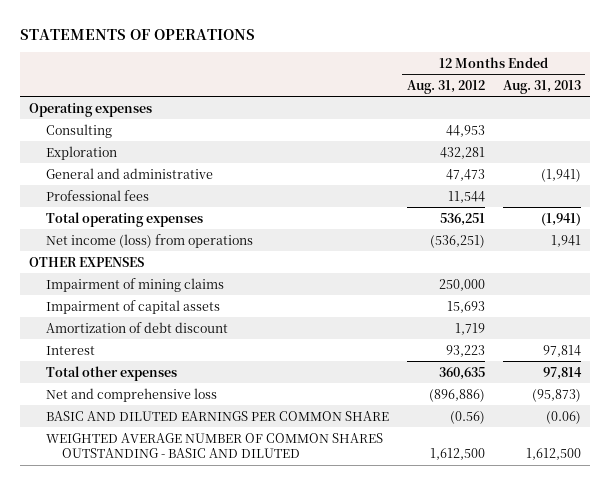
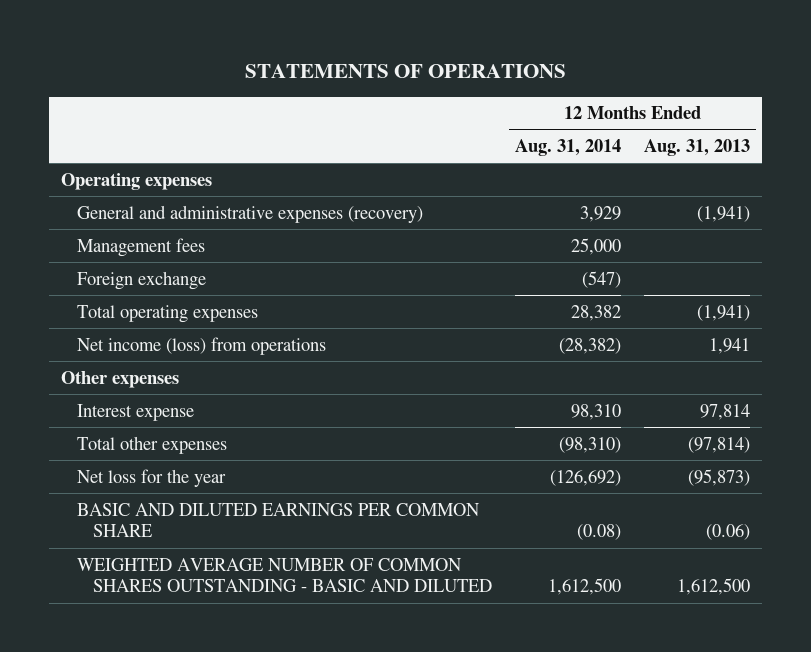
- | 12 Months Ended Aug. 31, 2012 | 12 Months Ended Aug. 31, 2013
+ | 12 Months Ended Aug. 31, 2014 | 12 Months Ended Aug. 31, 2013
- Consulting | 44,953 |
- Exploration | 432,281 |
- General and administrative | 47,473 | (1,941)
- Professional fees | 11,544 |
+ General and administrative expenses (recovery) | 3,929 | (1,941)
+ Management fees | 25,000 |
+ Foreign exchange | (547) |
- OTHER EXPENSES
- Impairment of mining claims | 250,000 |
- Impairment of capital assets | 15,693 |
- Amortization of debt discount | 1,719 |
- Interest | 93,223 | 97,814
- Total other expenses | 360,635 | 97,814
- Net and comprehensive loss | (896,886) | (95,873)
+ Other expenses
+ Interest expense | 98,310 | 97,814
+ Total other expenses | (98,310) | (97,814)
+ Net loss for the year | (126,692) | (95,873)

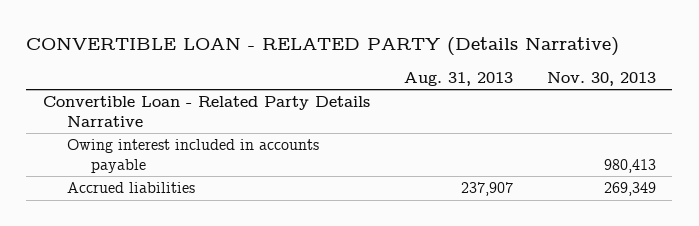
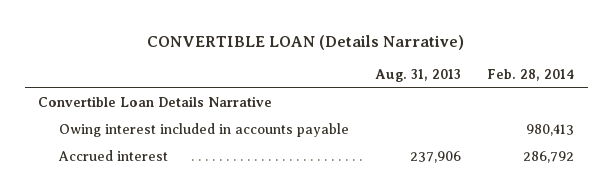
- CONVERTIBLE LOAN - RELATED PARTY (Details Narrative)
+ CONVERTIBLE LOAN (Details Narrative)
- | Aug. 31, 2013 | Nov. 30, 2013
+ | Aug. 31, 2013 | Feb. 28, 2014
- Convertible Loan - Related Party Details Narrative
+ Convertible Loan Details Narrative
- Accrued liabilities | 237,907 | 269,349
+ Accrued interest | 237,906 | 286,792

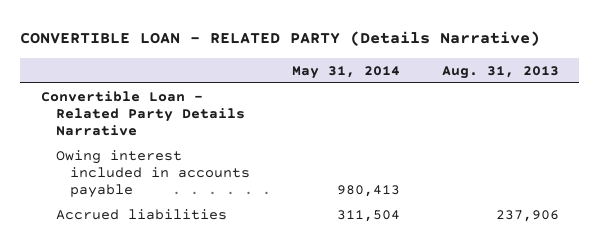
- CONVERTIBLE LOAN (Details Narrative)
+ CONVERTIBLE LOAN - RELATED PARTY (Details Narrative)
- | Aug. 31, 2013 | Feb. 28, 2014
+ | May 31, 2014 | Aug. 31, 2013
- Convertible Loan Details Narrative
+ Convertible Loan - Related Party Details Narrative
- Accrued interest | 237,906 | 286,792
+ Accrued liabilities | 311,504 | 237,906

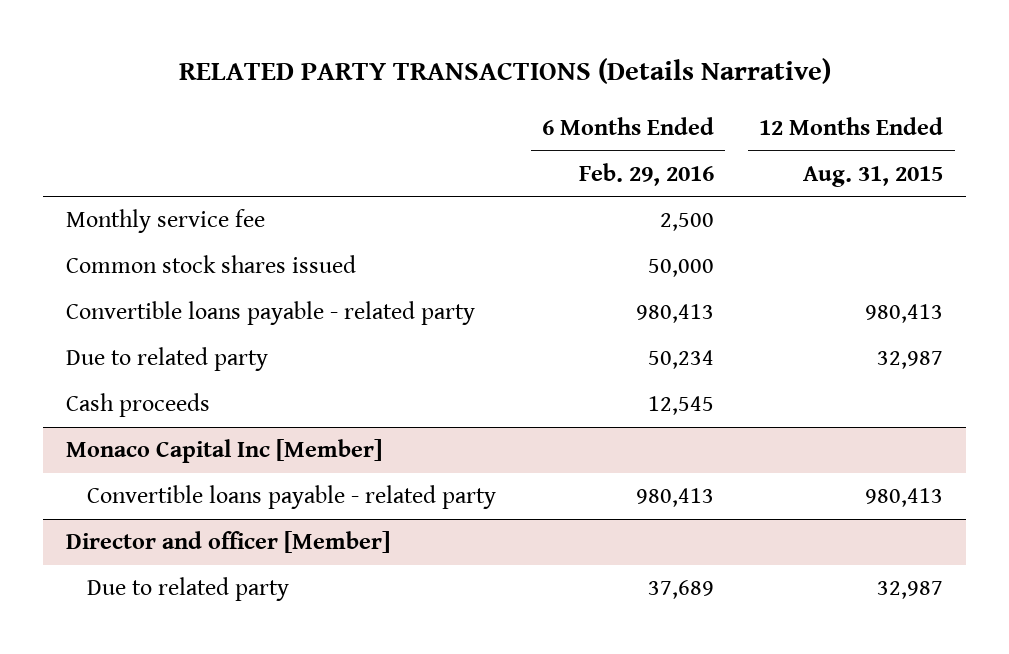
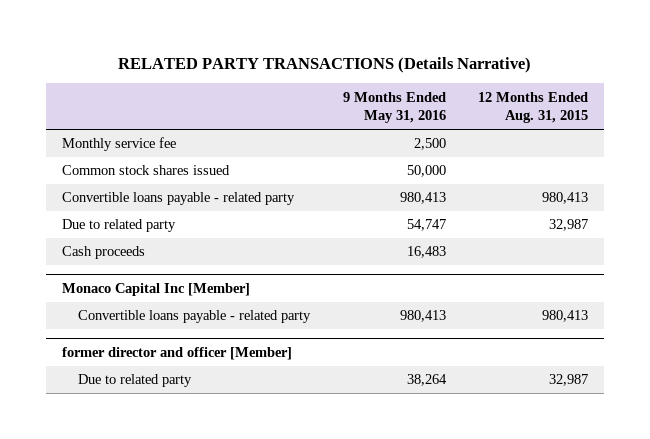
- | 6 Months Ended Feb. 29, 2016 | 12 Months Ended Aug. 31, 2015
+ | 9 Months Ended May 31, 2016 | 12 Months Ended Aug. 31, 2015
- Director and officer [Member]
+ former director and officer [Member]

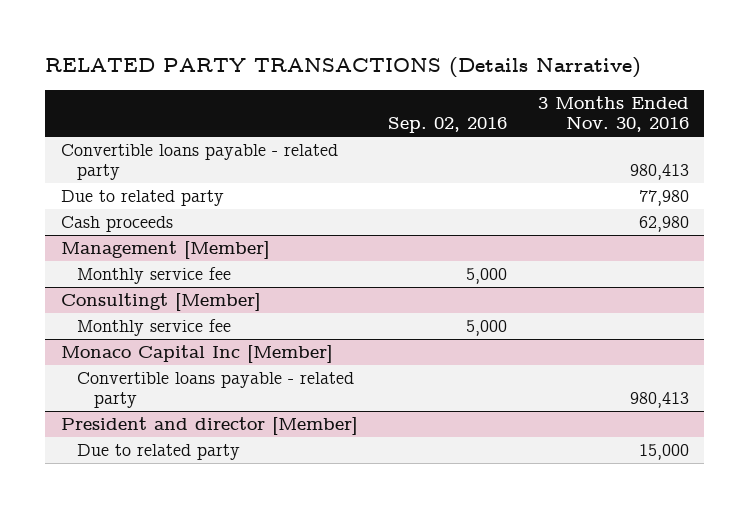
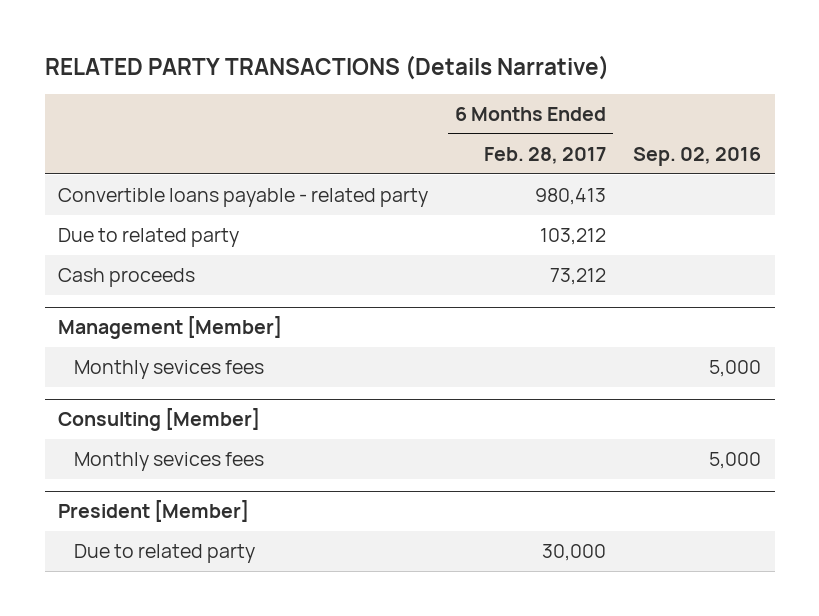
- | Sep. 02, 2016 | 3 Months Ended Nov. 30, 2016
+ | 6 Months Ended Feb. 28, 2017 | Sep. 02, 2016
@ Management [Member]
- Monthly service fee | 5,000 |
- Consultingt [Member]
- Monthly service fee | 5,000 |
- Monaco Capital Inc [Member]
- Convertible loans payable - related party | | 980,413
- President and director [Member]
- Due to related party | | 15,000
@ Management [Member]
+ Monthly sevices fees | | 5,000
+ Consulting [Member]
+ Monthly sevices fees | | 5,000
+ President [Member]
+ Due to related party | 30,000 |

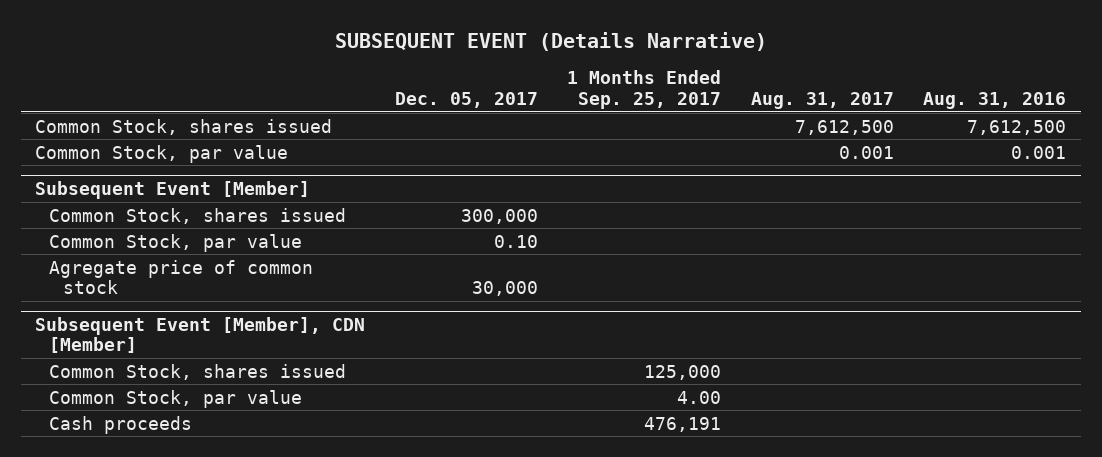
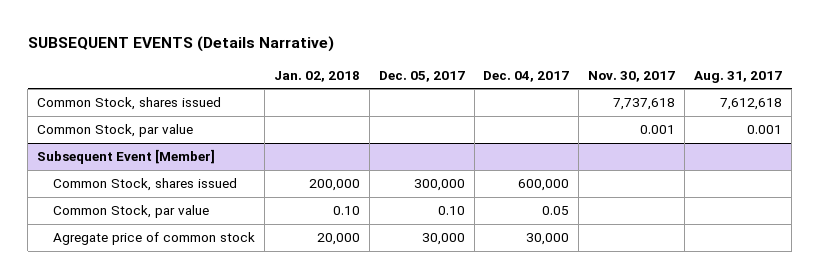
- SUBSEQUENT EVENT (Details Narrative)
+ SUBSEQUENT EVENTS (Details Narrative)
- | Dec. 05, 2017 | 1 Months Ended Sep. 25, 2017 | Aug. 31, 2017 | Aug. 31, 2016
+ | Jan. 02, 2018 | Dec. 05, 2017 | Dec. 04, 2017 | Nov. 30, 2017 | Aug. 31, 2017
- Common Stock, shares issued | | | 7,612,500 | 7,612,500
+ Common Stock, shares issued | | | | 7,737,618 | 7,612,618
- Subsequent Event [Member], CDN [Member]
- Common Stock, shares issued | | 125,000 | |
- Common Stock, par value | | 4.00 | |
- Cash proceeds | | 476,191 | |

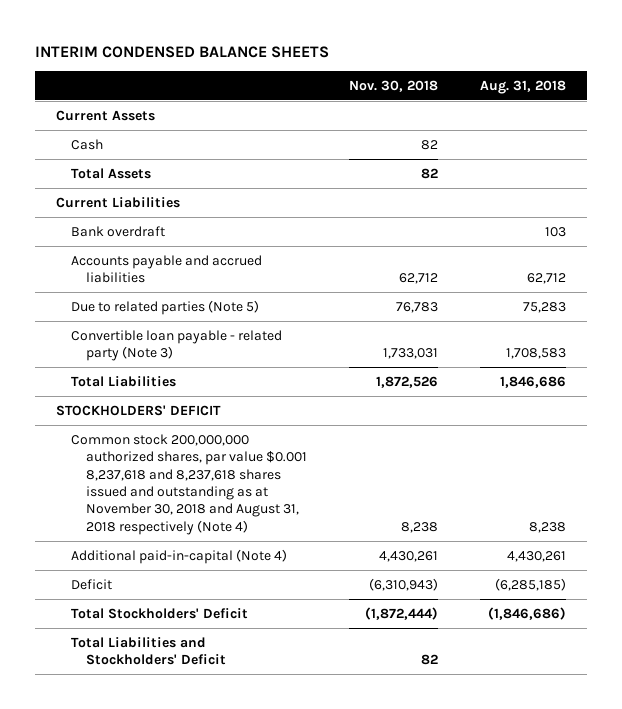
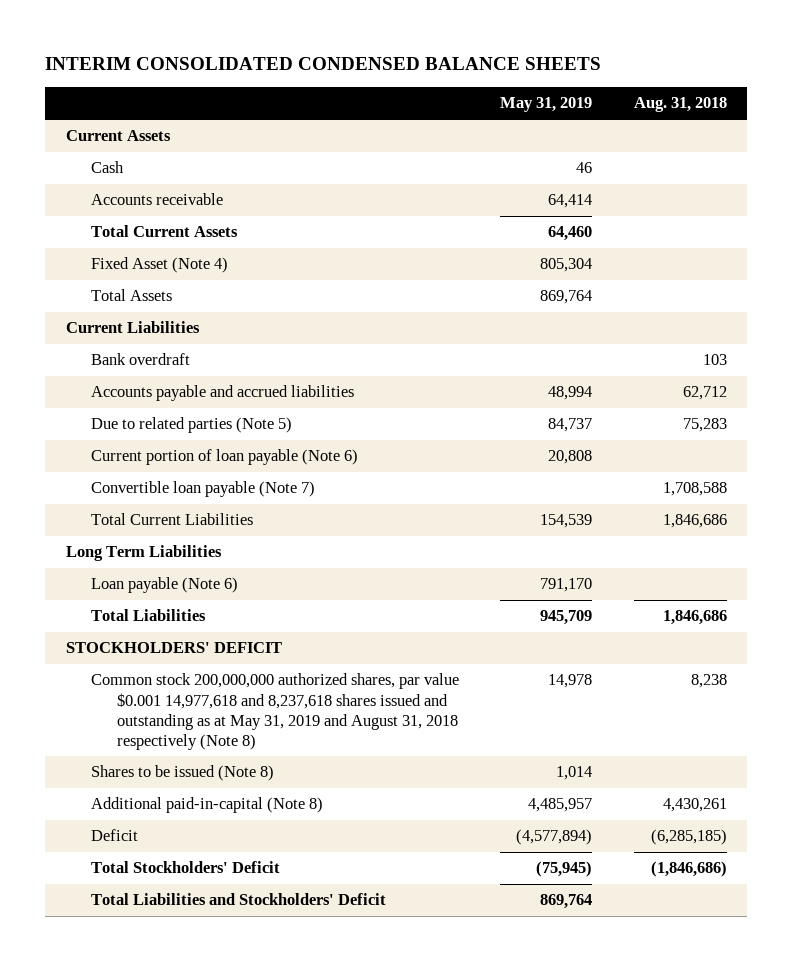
- INTERIM CONDENSED BALANCE SHEETS
+ INTERIM CONSOLIDATED CONDENSED BALANCE SHEETS
- | Nov. 30, 2018 | Aug. 31, 2018
+ | May 31, 2019 | Aug. 31, 2018
+ Accounts receivable | 64,414 |
+ Total Current Assets | 64,460 |
+ Fixed Asset (Note 4) | 805,304 |
- Convertible loan payable - related party (Note 3) | 1,733,031 | 1,708,583
+ Current portion of loan payable (Note 6) | 20,808 |
+ Convertible loan payable (Note 7) | | 1,708,588
+ Total Current Liabilities | 154,539 | 1,846,686
+ Long Term Liabilities
+ Loan payable (Note 6) | 791,170 |
- Common stock 200,000,000 authorized shares, par value $0.001 8,237,618 and 8,237,618 shares issued and outstanding as at November 30, 2018 and August 31, 2018 respectively (Note 4) | 8,238 | 8,238
- Additional paid-in-capital (Note 4) | 4,430,261 | 4,430,261
+ Common stock 200,000,000 authorized shares, par value $0.001 14,977,618 and 8,237,618 shares issued and outstanding as at May 31, 2019 and August 31, 2018 respectively (Note 8) | 14,978 | 8,238
+ Shares to be issued (Note 8) | 1,014 |
+ Additional paid-in-capital (Note 8) | 4,485,957 | 4,430,261

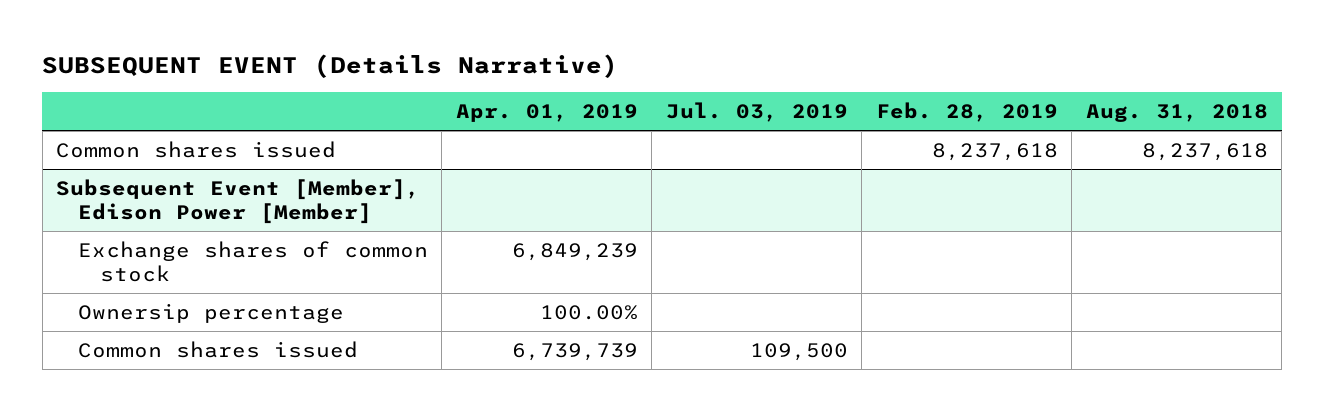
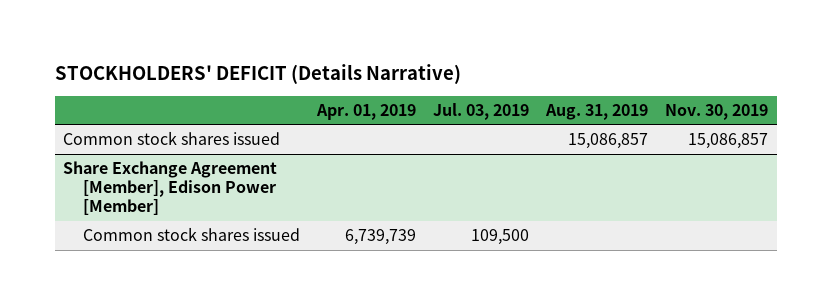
- SUBSEQUENT EVENT (Details Narrative)
+ STOCKHOLDERS' DEFICIT (Details Narrative)
- | Apr. 01, 2019 | Jul. 03, 2019 | Feb. 28, 2019 | Aug. 31, 2018
+ | Apr. 01, 2019 | Jul. 03, 2019 | Aug. 31, 2019 | Nov. 30, 2019
- Common shares issued | | | 8,237,618 | 8,237,618
- Subsequent Event [Member], Edison Power [Member]
- Exchange shares of common stock | 6,849,239 | | |
- Ownersip percentage | 100.00% | | |
- Common shares issued | 6,739,739 | 109,500 | |
+ Common stock shares issued | | | 15,086,857 | 15,086,857
+ Share Exchange Agreement [Member], Edison Power [Member]
+ Common stock shares issued | 6,739,739 | 109,500 | |

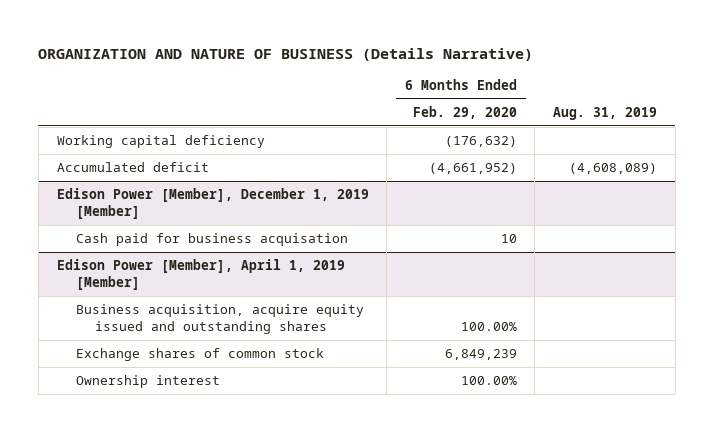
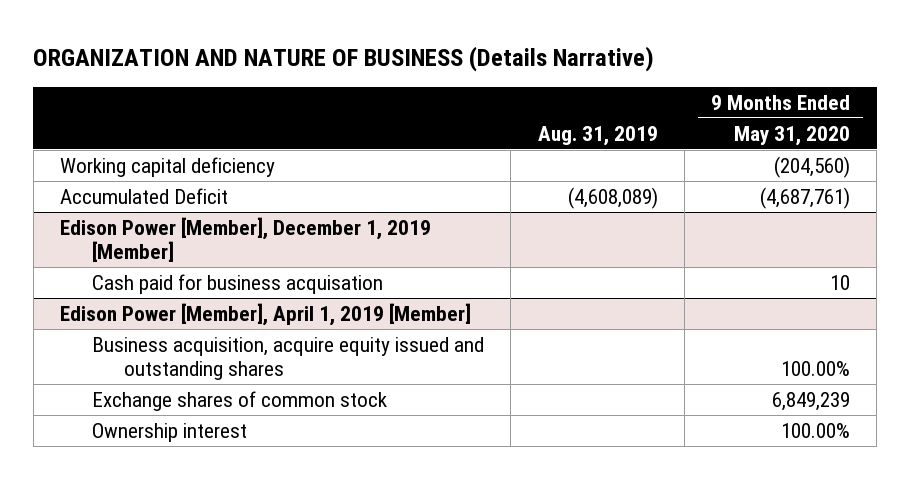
- | 6 Months Ended Feb. 29, 2020 | Aug. 31, 2019
+ | Aug. 31, 2019 | 9 Months Ended May 31, 2020
- Accumulated deficit | (4,661,952) | (4,608,089)
+ Accumulated Deficit | (4,608,089) | (4,687,761)

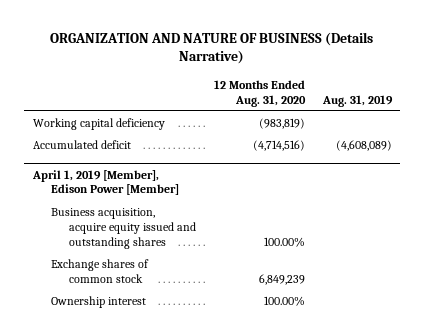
- | Aug. 31, 2019 | 9 Months Ended May 31, 2020
+ | 12 Months Ended Aug. 31, 2020 | Aug. 31, 2019
- Accumulated Deficit | (4,608,089) | (4,687,761)
- Edison Power [Member], December 1, 2019 [Member]
- Cash paid for business acquisation | | 10
- Edison Power [Member], April 1, 2019 [Member]
+ Accumulated deficit | (4,714,516) | (4,608,089)
+ April 1, 2019 [Member], Edison Power [Member]

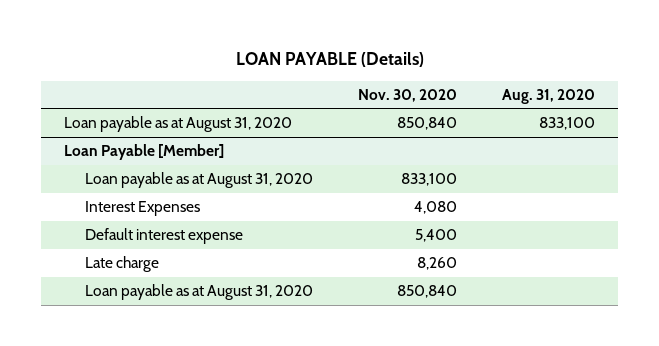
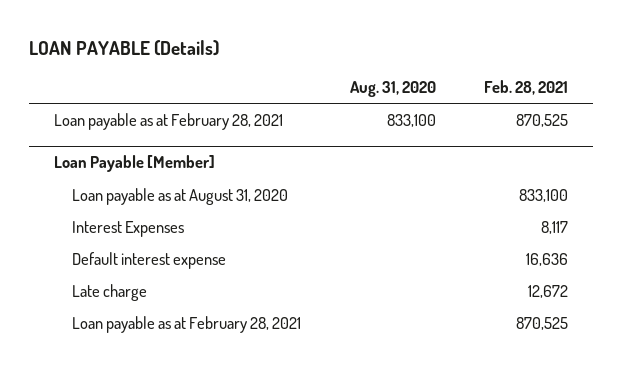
- | Nov. 30, 2020 | Aug. 31, 2020
+ | Aug. 31, 2020 | Feb. 28, 2021
- Loan payable as at August 31, 2020 | 850,840 | 833,100
+ Loan payable as at February 28, 2021 | 833,100 | 870,525
@ Loan Payable [Member]
- Loan payable as at August 31, 2020 | 850,840 |
+ Loan payable as at February 28, 2021 | | 870,525

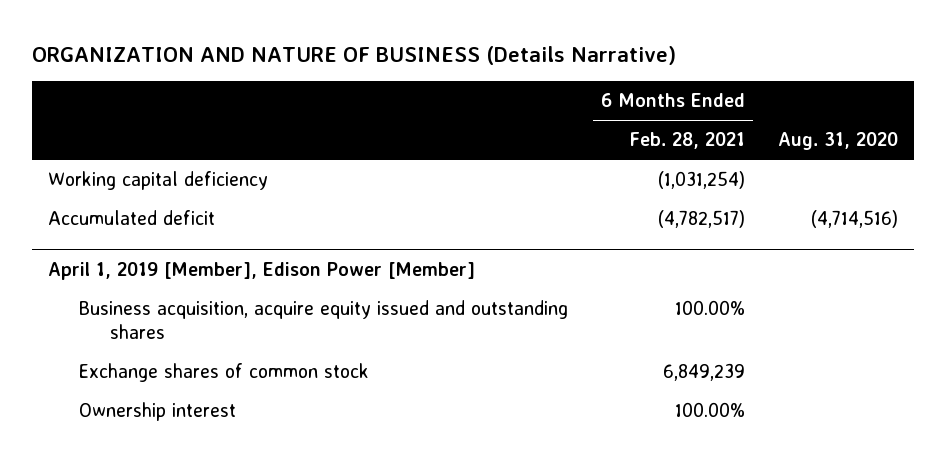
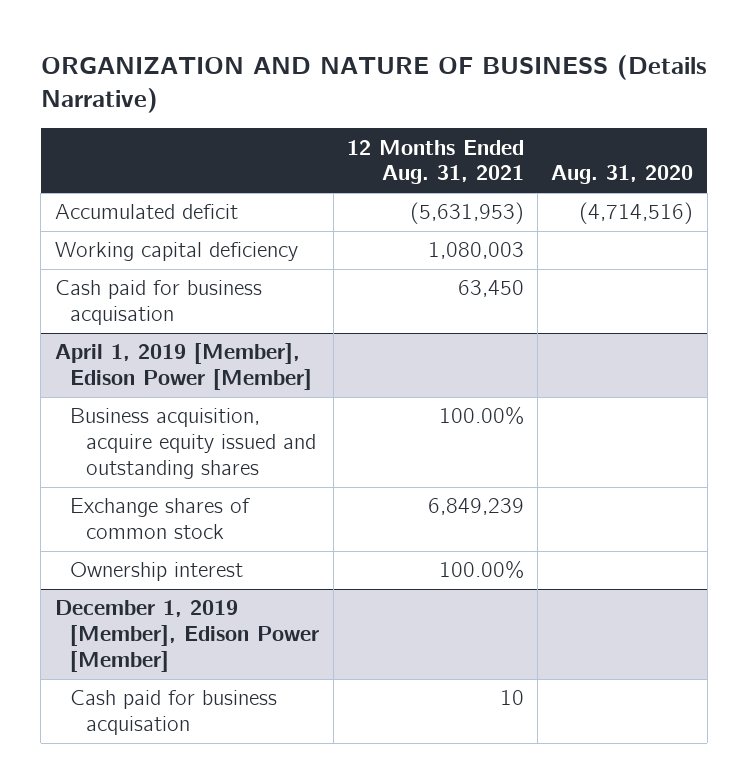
- | 6 Months Ended Feb. 28, 2021 | Aug. 31, 2020
+ | 12 Months Ended Aug. 31, 2021 | Aug. 31, 2020
moved down: Working capital deficiency | 1,080,003 |
+ Cash paid for business acquisation | 63,450 |
+ December 1, 2019 [Member], Edison Power [Member]
+ Cash paid for business acquisation | 10 |

